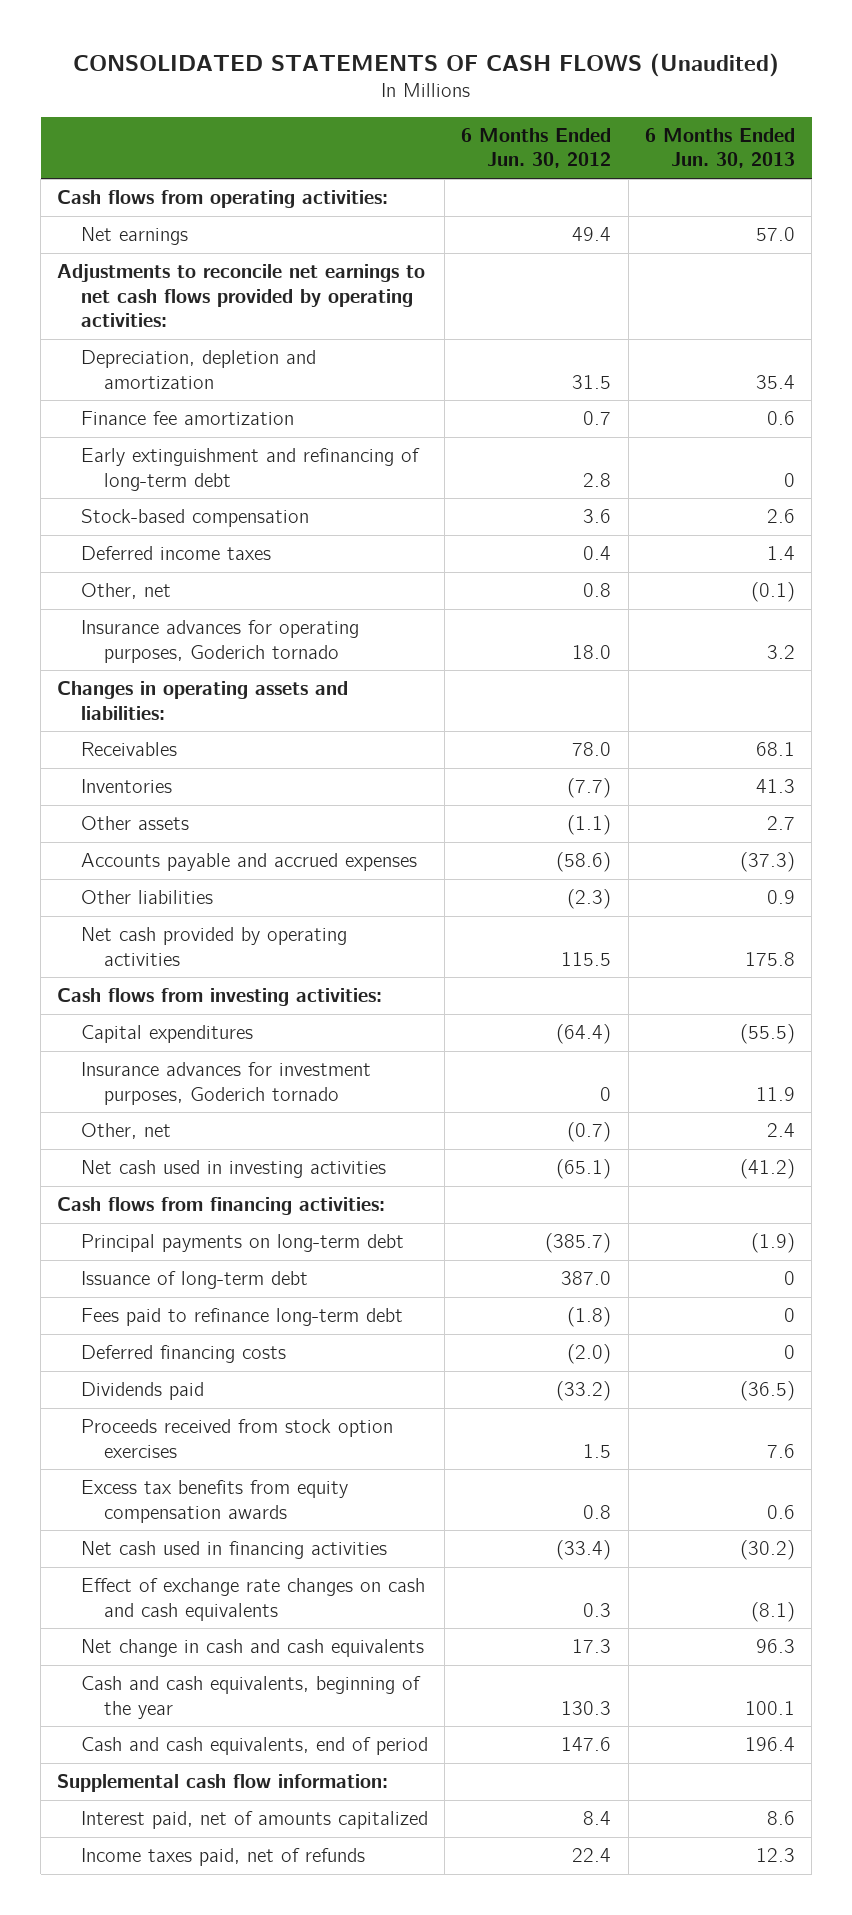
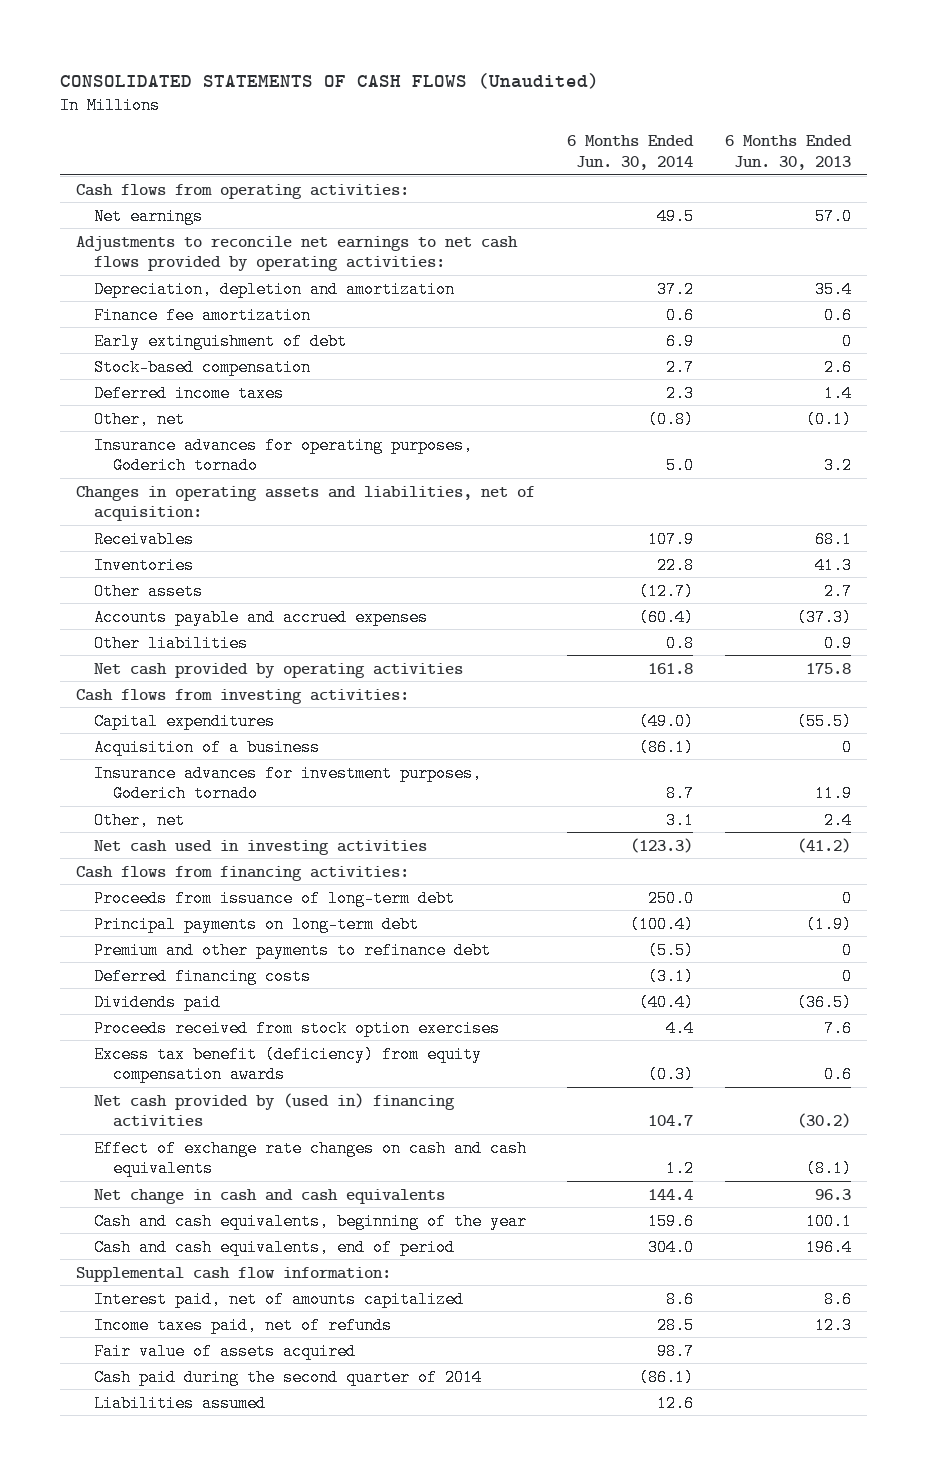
- | 6 Months Ended Jun. 30, 2012 | 6 Months Ended Jun. 30, 2013
+ | 6 Months Ended Jun. 30, 2014 | 6 Months Ended Jun. 30, 2013
- Early extinguishment and refinancing of long-term debt | 2.8 | 0
+ Early extinguishment of debt | 6.9 | 0
- Changes in operating assets and liabilities:
+ Changes in operating assets and liabilities, net of acquisition:
+ Acquisition of a business | (86.1) | 0
+ Proceeds from issuance of long-term debt | 250.0 | 0
- Issuance of long-term debt | 387.0 | 0
- Fees paid to refinance long-term debt | (1.8) | 0
+ Premium and other payments to refinance debt | (5.5) | 0
- Excess tax benefits from equity compensation awards | 0.8 | 0.6
- Net cash used in financing activities | (33.4) | (30.2)
+ Excess tax benefit (deficiency) from equity compensation awards | (0.3) | 0.6
+ Net cash provided by (used in) financing activities | 104.7 | (30.2)
+ Fair value of assets acquired | 98.7 |
+ Cash paid during the second quarter of 2014 | (86.1) |
+ Liabilities assumed | 12.6 |

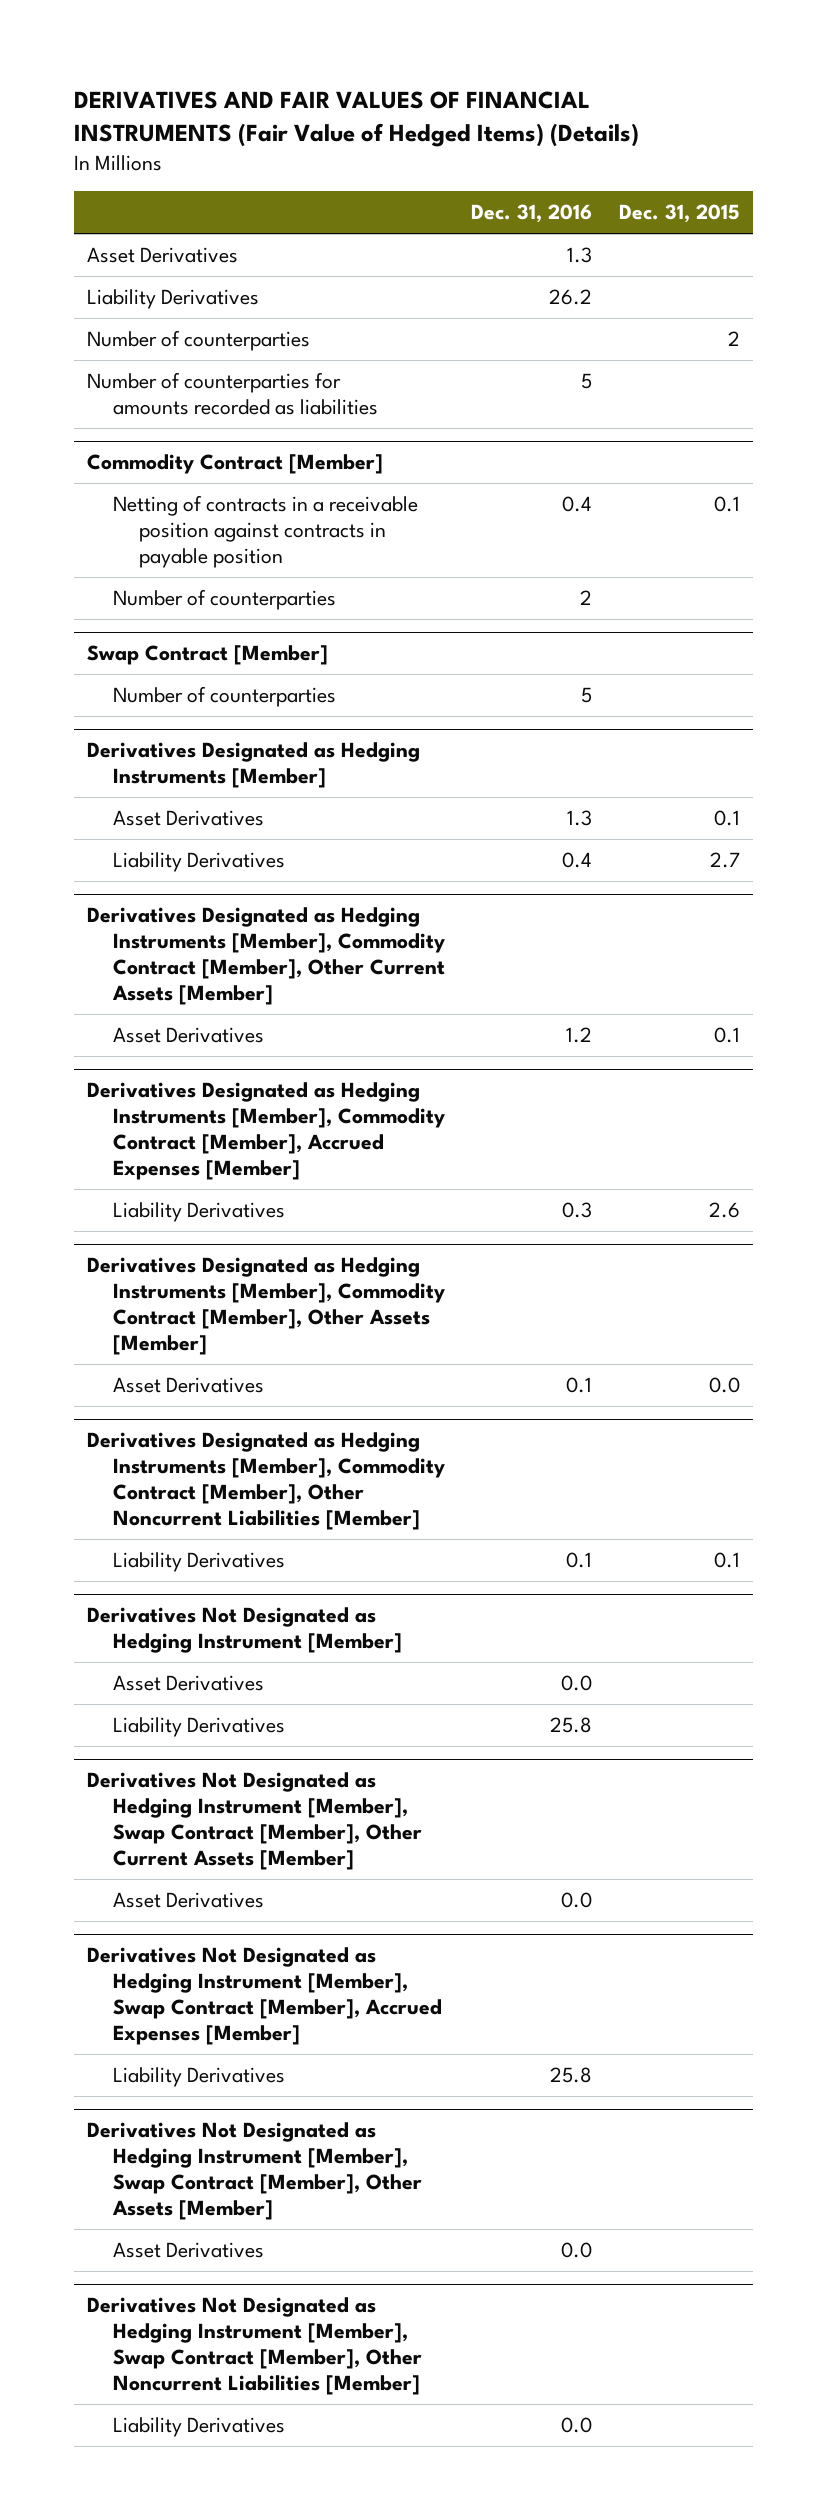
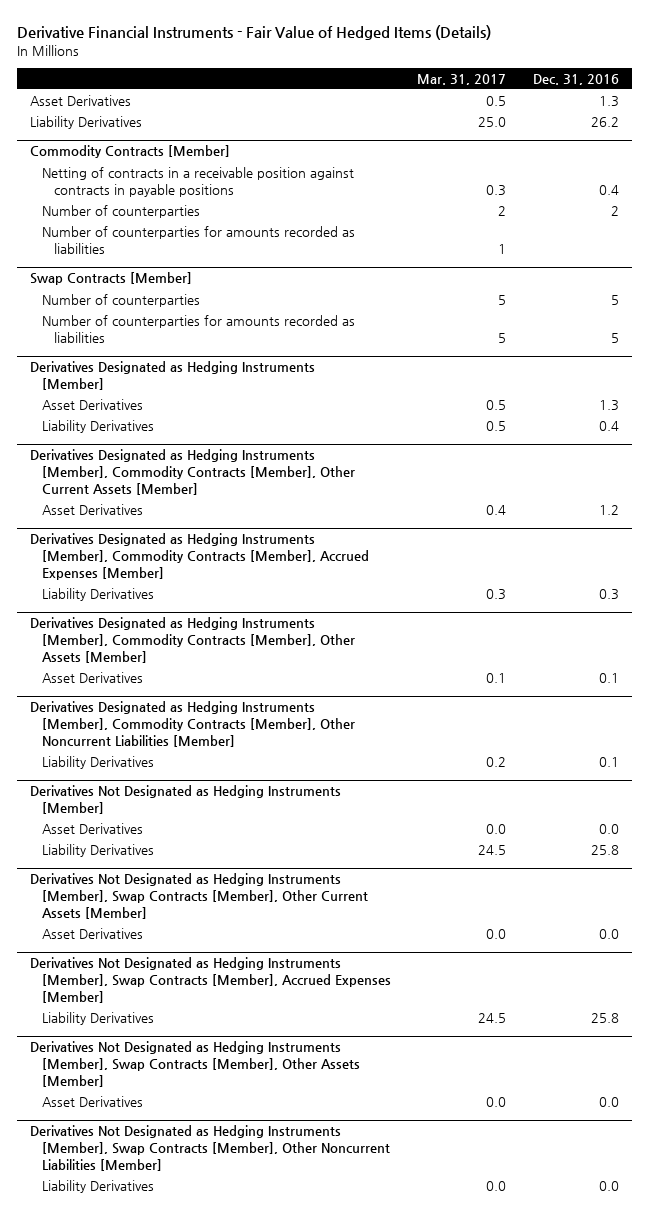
- DERIVATIVES AND FAIR VALUES OF FINANCIAL INSTRUMENTS (Fair Value of Hedged Items) (Details)
+ Derivative Financial Instruments - Fair Value of Hedged Items (Details)
- | Dec. 31, 2016 | Dec. 31, 2015
+ | Mar. 31, 2017 | Dec. 31, 2016
- Number of counterparties | | 2
- Number of counterparties for amounts recorded as liabilities | 5 |
- Commodity Contract [Member]
- Netting of contracts in a receivable position against contracts in payable position | 0.4 | 0.1
+ Commodity Contracts [Member]
+ Netting of contracts in a receivable position against contracts in payable positions | 0.3 | 0.4
- Swap Contract [Member]
+ Number of counterparties for amounts recorded as liabilities | 1 |
+ Swap Contracts [Member]
+ Number of counterparties for amounts recorded as liabilities | 5 | 5
- Derivatives Designated as Hedging Instruments [Member], Commodity Contract [Member], Other Current Assets [Member]
+ Derivatives Designated as Hedging Instruments [Member], Commodity Contracts [Member], Other Current Assets [Member]
- Derivatives Designated as Hedging Instruments [Member], Commodity Contract [Member], Accrued Expenses [Member]
+ Derivatives Designated as Hedging Instruments [Member], Commodity Contracts [Member], Accrued Expenses [Member]
- Derivatives Designated as Hedging Instruments [Member], Commodity Contract [Member], Other Assets [Member]
+ Derivatives Designated as Hedging Instruments [Member], Commodity Contracts [Member], Other Assets [Member]
- Derivatives Designated as Hedging Instruments [Member], Commodity Contract [Member], Other Noncurrent Liabilities [Member]
+ Derivatives Designated as Hedging Instruments [Member], Commodity Contracts [Member], Other Noncurrent Liabilities [Member]
- Derivatives Not Designated as Hedging Instrument [Member]
+ Derivatives Not Designated as Hedging Instruments [Member]
- Derivatives Not Designated as Hedging Instrument [Member], Swap Contract [Member], Other Current Assets [Member]
+ Derivatives Not Designated as Hedging Instruments [Member], Swap Contracts [Member], Other Current Assets [Member]
- Derivatives Not Designated as Hedging Instrument [Member], Swap Contract [Member], Accrued Expenses [Member]
+ Derivatives Not Designated as Hedging Instruments [Member], Swap Contracts [Member], Accrued Expenses [Member]
- Derivatives Not Designated as Hedging Instrument [Member], Swap Contract [Member], Other Assets [Member]
+ Derivatives Not Designated as Hedging Instruments [Member], Swap Contracts [Member], Other Assets [Member]
- Derivatives Not Designated as Hedging Instrument [Member], Swap Contract [Member], Other Noncurrent Liabilities [Member]
+ Derivatives Not Designated as Hedging Instruments [Member], Swap Contracts [Member], Other Noncurrent Liabilities [Member]

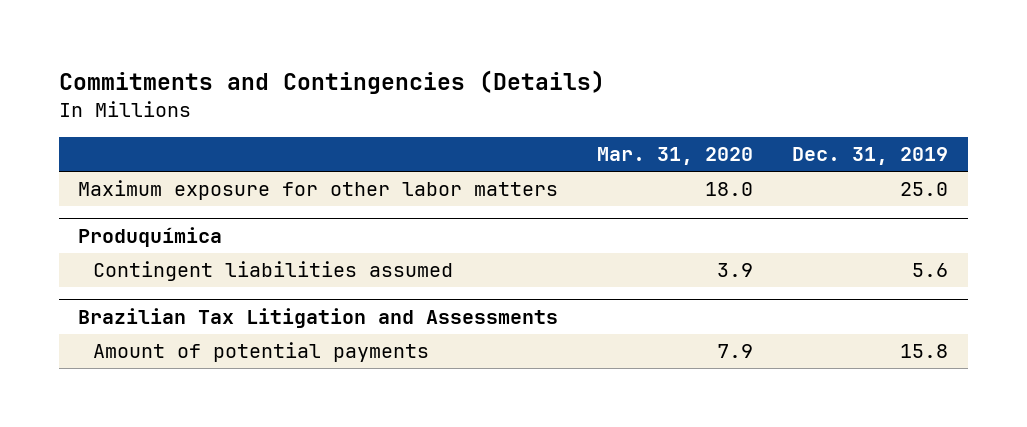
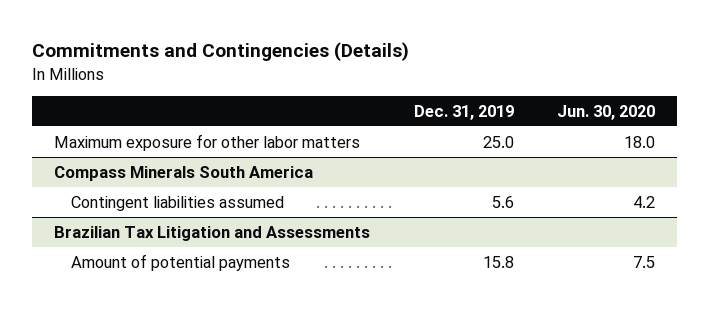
- | Mar. 31, 2020 | Dec. 31, 2019
+ | Dec. 31, 2019 | Jun. 30, 2020
- Produquímica
+ Compass Minerals South America

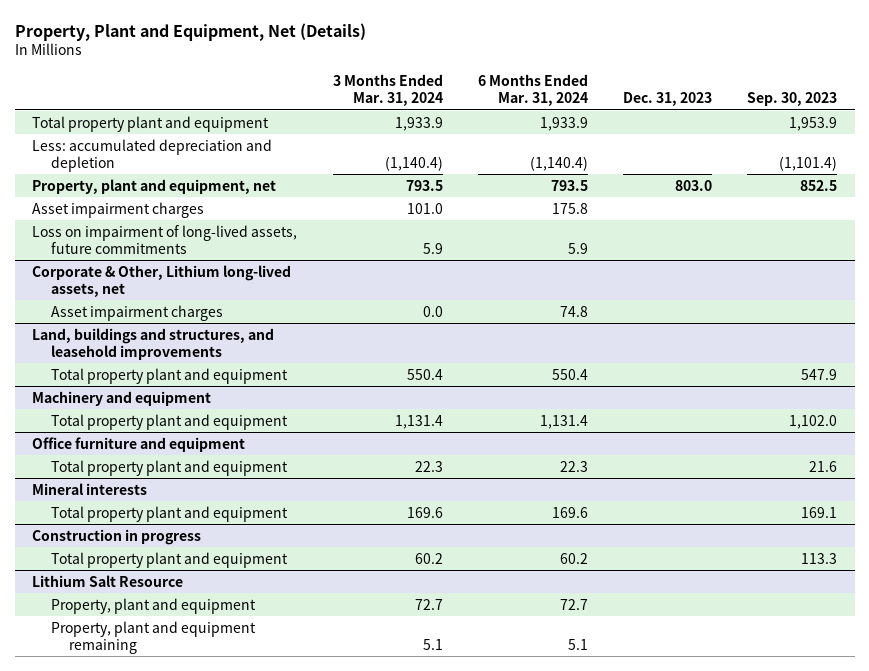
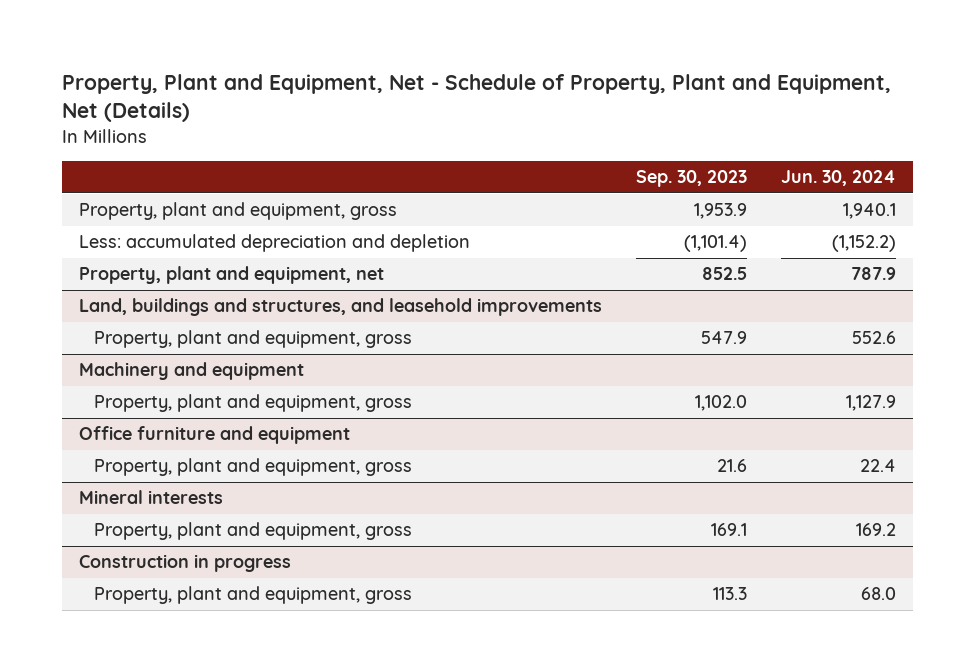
- Property, Plant and Equipment, Net (Details)
+ Property, Plant and Equipment, Net - Schedule of Property, Plant and Equipment, Net (Details)
- | 3 Months Ended Mar. 31, 2024 | 6 Months Ended Mar. 31, 2024 | Dec. 31, 2023 | Sep. 30, 2023
+ | Sep. 30, 2023 | Jun. 30, 2024
- Total property plant and equipment | 1,933.9 | 1,933.9 | | 1,953.9
+ Property, plant and equipment, gross | 1,953.9 | 1,940.1
- Asset impairment charges | 101.0 | 175.8 | |
- Loss on impairment of long-lived assets, future commitments | 5.9 | 5.9 | |
- Corporate & Other, Lithium long-lived assets, net
- Asset impairment charges | 0.0 | 74.8 | |
@ Land, buildings and structures, and leasehold improvements
- Total property plant and equipment | 550.4 | 550.4 | | 547.9
+ Property, plant and equipment, gross | 547.9 | 552.6
@ Machinery and equipment
- Total property plant and equipment | 1,131.4 | 1,131.4 | | 1,102.0
+ Property, plant and equipment, gross | 1,102.0 | 1,127.9
@ Office furniture and equipment
- Total property plant and equipment | 22.3 | 22.3 | | 21.6
+ Property, plant and equipment, gross | 21.6 | 22.4
@ Mineral interests
- Total property plant and equipment | 169.6 | 169.6 | | 169.1
+ Property, plant and equipment, gross | 169.1 | 169.2
@ Construction in progress
- Total property plant and equipment | 60.2 | 60.2 | | 113.3
- Lithium Salt Resource
- Property, plant and equipment | 72.7 | 72.7 | |
- Property, plant and equipment remaining | 5.1 | 5.1 | |
@ Construction in progress
+ Property, plant and equipment, gross | 113.3 | 68.0

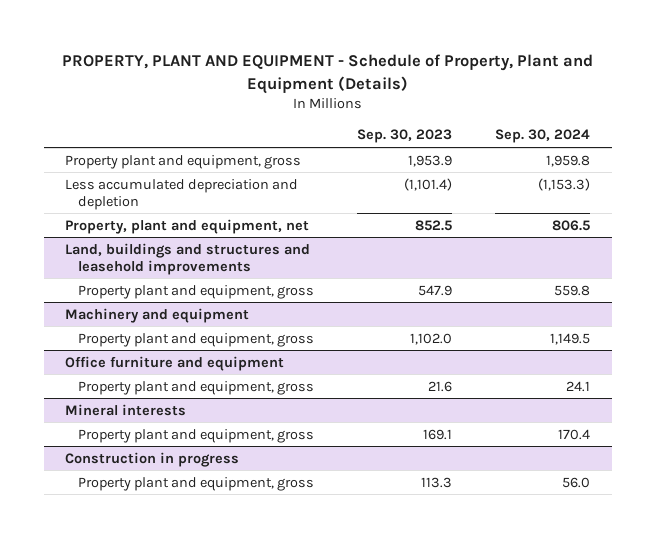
- Property, Plant and Equipment, Net - Schedule of Property, Plant and Equipment, Net (Details)
+ PROPERTY, PLANT AND EQUIPMENT - Schedule of Property, Plant and Equipment (Details)
- | Sep. 30, 2023 | Jun. 30, 2024
+ | Sep. 30, 2023 | Sep. 30, 2024
- Property, plant and equipment, gross | 1,953.9 | 1,940.1
- Less: accumulated depreciation and depletion | (1,101.4) | (1,152.2)
+ Property plant and equipment, gross | 1,953.9 | 1,959.8
+ Less accumulated depreciation and depletion | (1,101.4) | (1,153.3)
- Land, buildings and structures, and leasehold improvements
- Property, plant and equipment, gross | 547.9 | 552.6
+ Land, buildings and structures and leasehold improvements
+ Property plant and equipment, gross | 547.9 | 559.8
@ Machinery and equipment
- Property, plant and equipment, gross | 1,102.0 | 1,127.9
+ Property plant and equipment, gross | 1,102.0 | 1,149.5
@ Office furniture and equipment
- Property, plant and equipment, gross | 21.6 | 22.4
+ Property plant and equipment, gross | 21.6 | 24.1
@ Mineral interests
- Property, plant and equipment, gross | 169.1 | 169.2
+ Property plant and equipment, gross | 169.1 | 170.4
@ Construction in progress
- Property, plant and equipment, gross | 113.3 | 68.0
+ Property plant and equipment, gross | 113.3 | 56.0

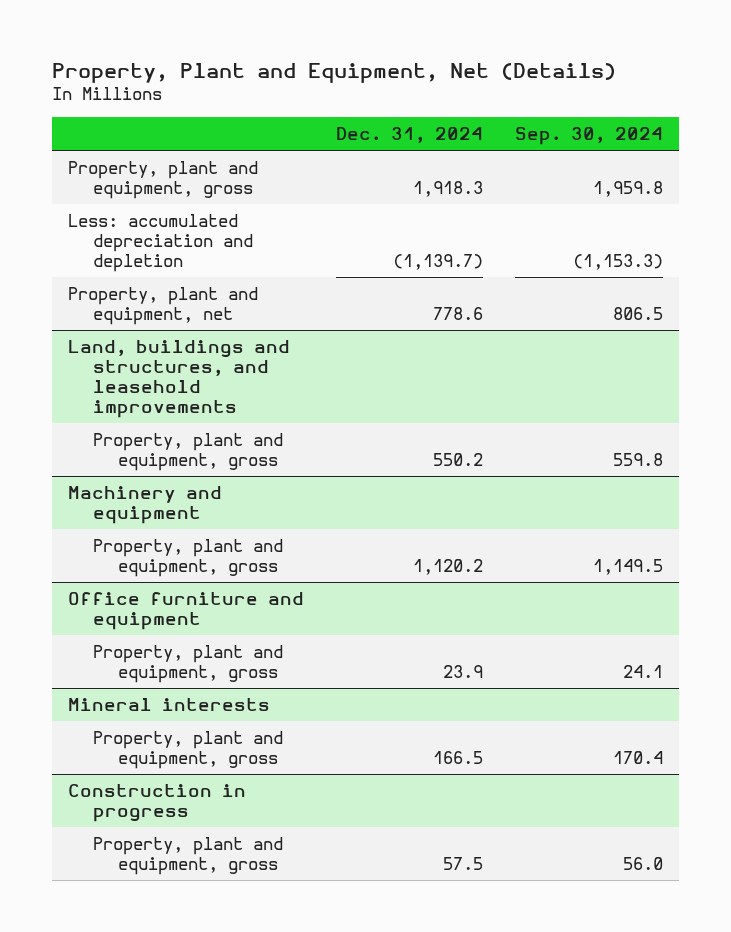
- PROPERTY, PLANT AND EQUIPMENT - Schedule of Property, Plant and Equipment (Details)
+ Property, Plant and Equipment, Net (Details)
- | Sep. 30, 2023 | Sep. 30, 2024
+ | Dec. 31, 2024 | Sep. 30, 2024
- Property plant and equipment, gross | 1,953.9 | 1,959.8
- Less accumulated depreciation and depletion | (1,101.4) | (1,153.3)
+ Property, plant and equipment, gross | 1,918.3 | 1,959.8
+ Less: accumulated depreciation and depletion | (1,139.7) | (1,153.3)
- Land, buildings and structures and leasehold improvements
- Property plant and equipment, gross | 547.9 | 559.8
+ Land, buildings and structures, and leasehold improvements
+ Property, plant and equipment, gross | 550.2 | 559.8
@ Machinery and equipment
- Property plant and equipment, gross | 1,102.0 | 1,149.5
+ Property, plant and equipment, gross | 1,120.2 | 1,149.5
@ Office furniture and equipment
- Property plant and equipment, gross | 21.6 | 24.1
+ Property, plant and equipment, gross | 23.9 | 24.1
@ Mineral interests
- Property plant and equipment, gross | 169.1 | 170.4
+ Property, plant and equipment, gross | 166.5 | 170.4
@ Construction in progress
- Property plant and equipment, gross | 113.3 | 56.0
+ Property, plant and equipment, gross | 57.5 | 56.0

